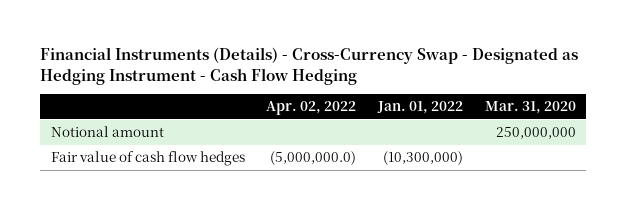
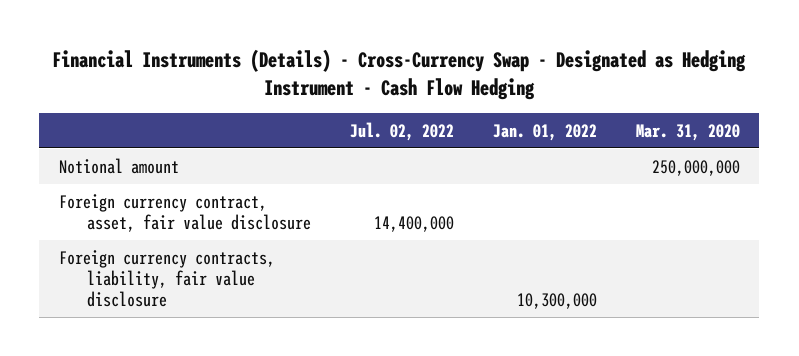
- | Apr. 02, 2022 | Jan. 01, 2022 | Mar. 31, 2020
+ | Jul. 02, 2022 | Jan. 01, 2022 | Mar. 31, 2020
- Fair value of cash flow hedges | (5,000,000.0) | (10,300,000) |
+ Foreign currency contract, asset, fair value disclosure | 14,400,000 | |
+ Foreign currency contracts, liability, fair value disclosure | | 10,300,000 |

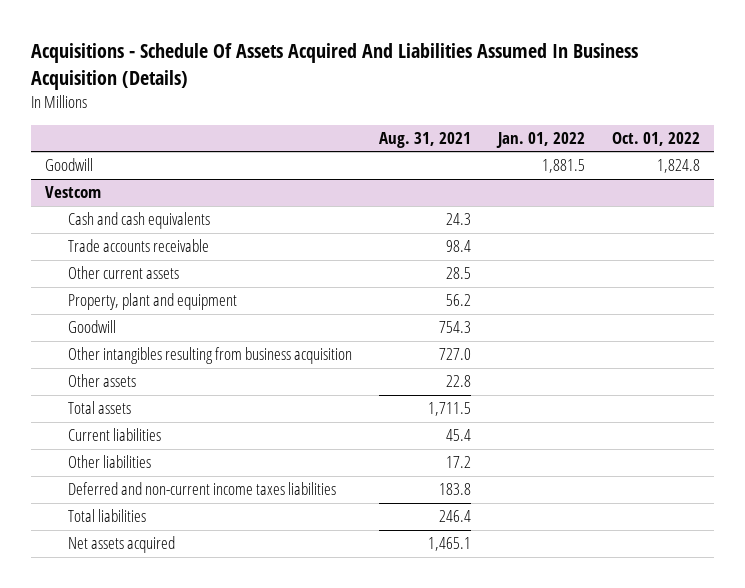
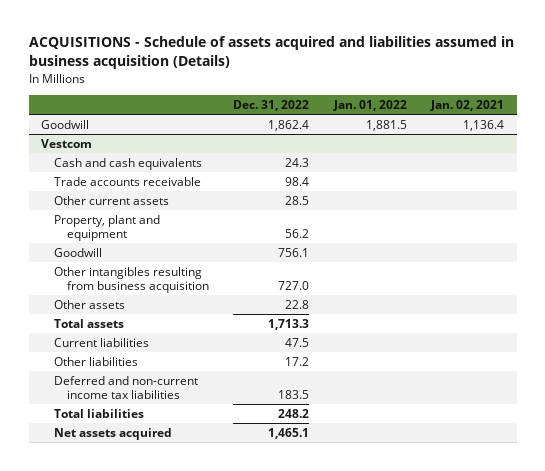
- Acquisitions - Schedule Of Assets Acquired And Liabilities Assumed In Business Acquisition (Details)
+ ACQUISITIONS - Schedule of assets acquired and liabilities assumed in business acquisition (Details)
- | Aug. 31, 2021 | Jan. 01, 2022 | Oct. 01, 2022
+ | Dec. 31, 2022 | Jan. 01, 2022 | Jan. 02, 2021
@ Vestcom
- Deferred and non-current income taxes liabilities | 183.8 | |
+ Deferred and non-current income tax liabilities | 183.5 | |

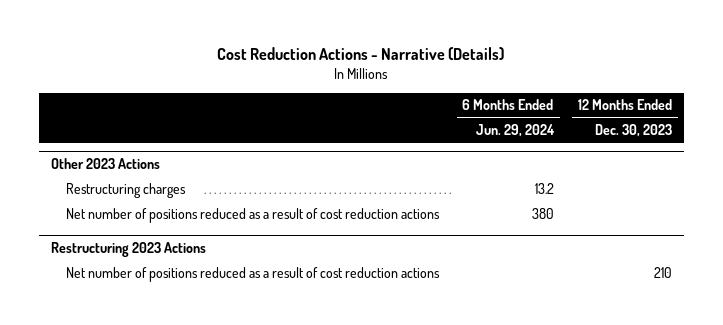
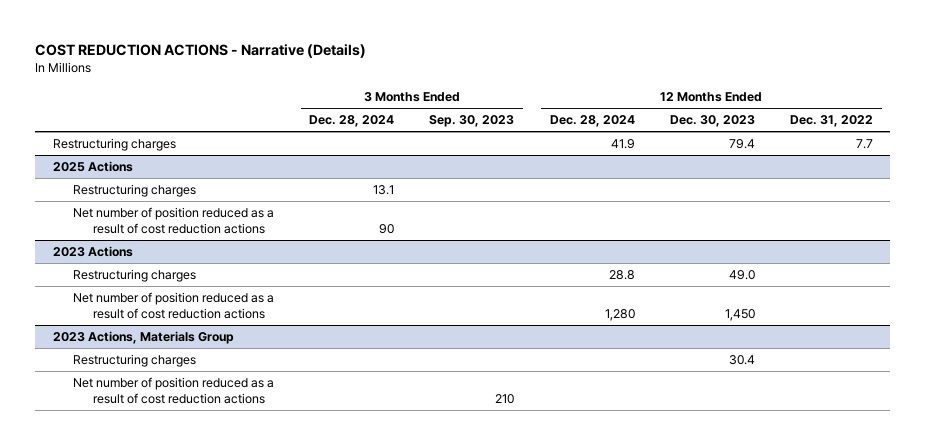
- Cost Reduction Actions - Narrative (Details)
+ COST REDUCTION ACTIONS - Narrative (Details)
- | 6 Months Ended Jun. 29, 2024 | 12 Months Ended Dec. 30, 2023
+ | 3 Months Ended Dec. 28, 2024 | 3 Months Ended Sep. 30, 2023 | 12 Months Ended Dec. 28, 2024 | 12 Months Ended Dec. 30, 2023 | 12 Months Ended Dec. 31, 2022
- Other 2023 Actions
- Restructuring charges | 13.2 |
- Net number of positions reduced as a result of cost reduction actions | 380 |
- Restructuring 2023 Actions
- Net number of positions reduced as a result of cost reduction actions | | 210
+ Restructuring charges | | | 41.9 | 79.4 | 7.7
+ 2025 Actions
+ Restructuring charges | 13.1 | | | |
+ Net number of position reduced as a result of cost reduction actions | 90 | | | |
+ 2023 Actions
+ Restructuring charges | | | 28.8 | 49.0 |
+ Net number of position reduced as a result of cost reduction actions | | | 1,280 | 1,450 |
+ 2023 Actions, Materials Group
+ Restructuring charges | | | | 30.4 |
+ Net number of position reduced as a result of cost reduction actions | | 210 | | |

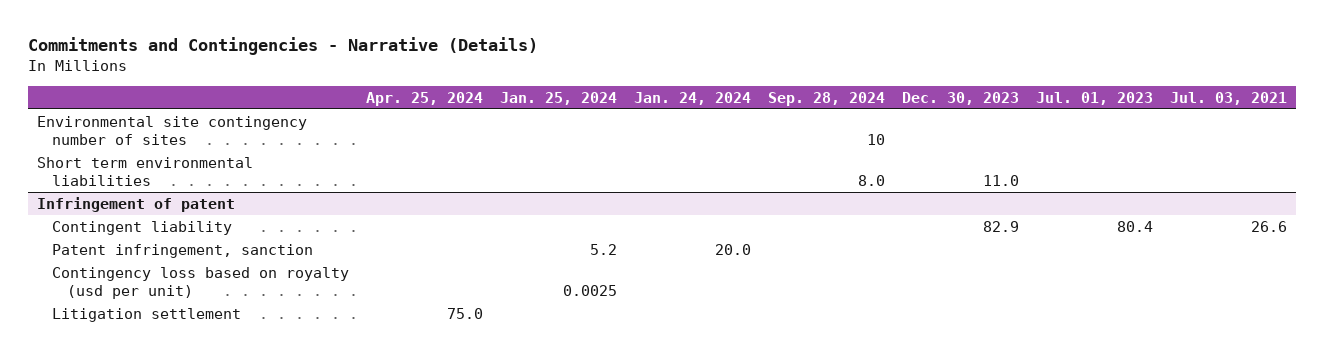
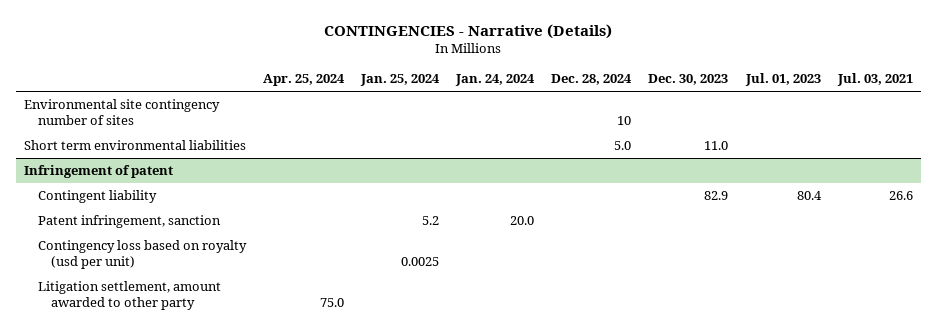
- Commitments and Contingencies - Narrative (Details)
+ CONTINGENCIES - Narrative (Details)
- | Apr. 25, 2024 | Jan. 25, 2024 | Jan. 24, 2024 | Sep. 28, 2024 | Dec. 30, 2023 | Jul. 01, 2023 | Jul. 03, 2021
+ | Apr. 25, 2024 | Jan. 25, 2024 | Jan. 24, 2024 | Dec. 28, 2024 | Dec. 30, 2023 | Jul. 01, 2023 | Jul. 03, 2021
@ Infringement of patent
- Litigation settlement | 75.0 | | | | | |
+ Litigation settlement, amount awarded to other party | 75.0 | | | | | |

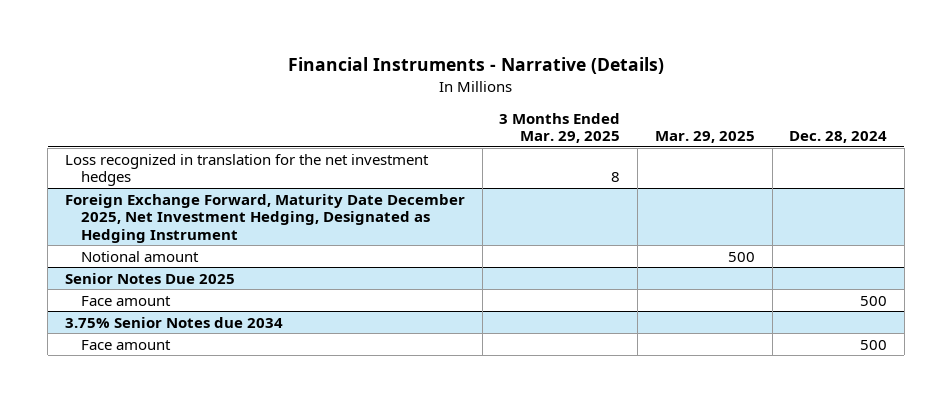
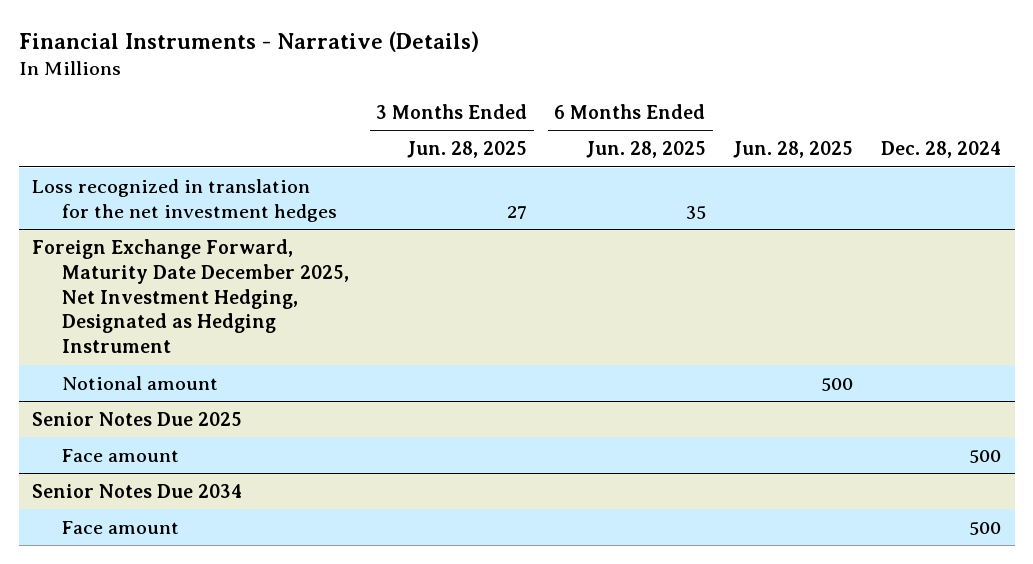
- | 3 Months Ended Mar. 29, 2025 | Mar. 29, 2025 | Dec. 28, 2024
+ | 3 Months Ended Jun. 28, 2025 | 6 Months Ended Jun. 28, 2025 | Jun. 28, 2025 | Dec. 28, 2024
- 3.75% Senior Notes due 2034
+ Senior Notes Due 2034

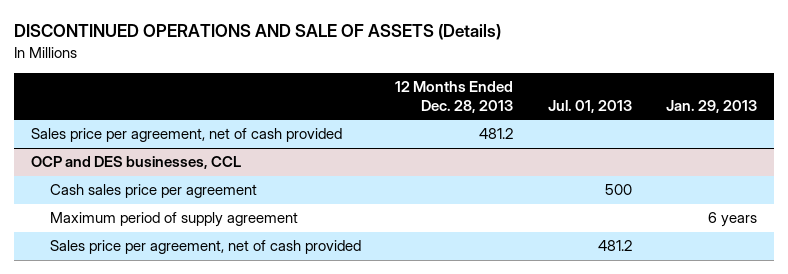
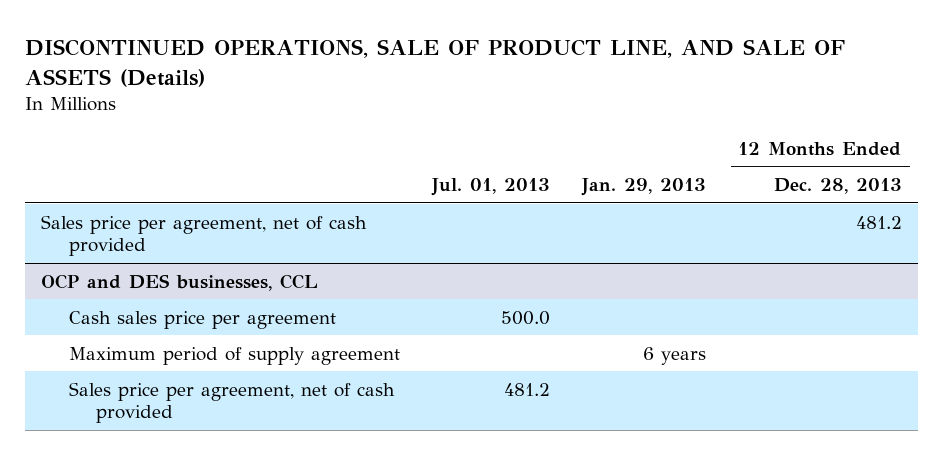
- DISCONTINUED OPERATIONS AND SALE OF ASSETS (Details)
+ DISCONTINUED OPERATIONS, SALE OF PRODUCT LINE, AND SALE OF ASSETS (Details)
- | 12 Months Ended Dec. 28, 2013 | Jul. 01, 2013 | Jan. 29, 2013
+ | Jul. 01, 2013 | Jan. 29, 2013 | 12 Months Ended Dec. 28, 2013
@ OCP and DES businesses, CCL
- Cash sales price per agreement | | 500 |
+ Cash sales price per agreement | 500.0 | |

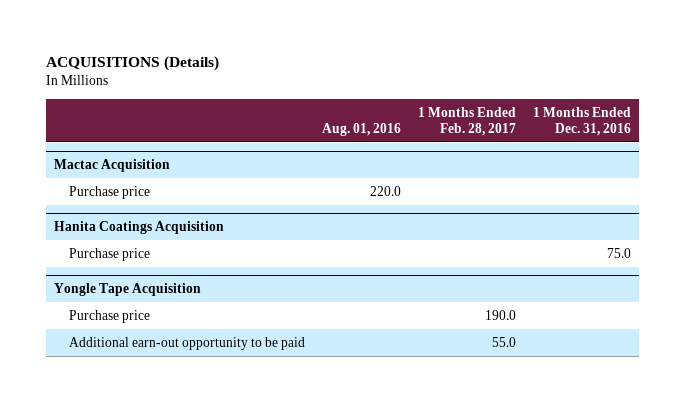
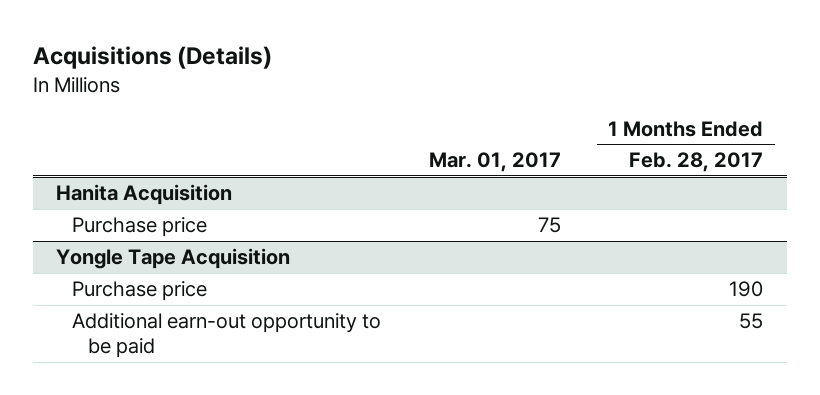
- ACQUISITIONS (Details)
+ Acquisitions (Details)
- | Aug. 01, 2016 | 1 Months Ended Feb. 28, 2017 | 1 Months Ended Dec. 31, 2016
+ | Mar. 01, 2017 | 1 Months Ended Feb. 28, 2017
- Mactac Acquisition
- Purchase price | 220.0 | |
- Hanita Coatings Acquisition
+ Hanita Acquisition
@ Yongle Tape Acquisition
- Purchase price | | 190.0 |
- Additional earn-out opportunity to be paid | | 55.0 |
+ Purchase price | | 190
+ Additional earn-out opportunity to be paid | | 55

